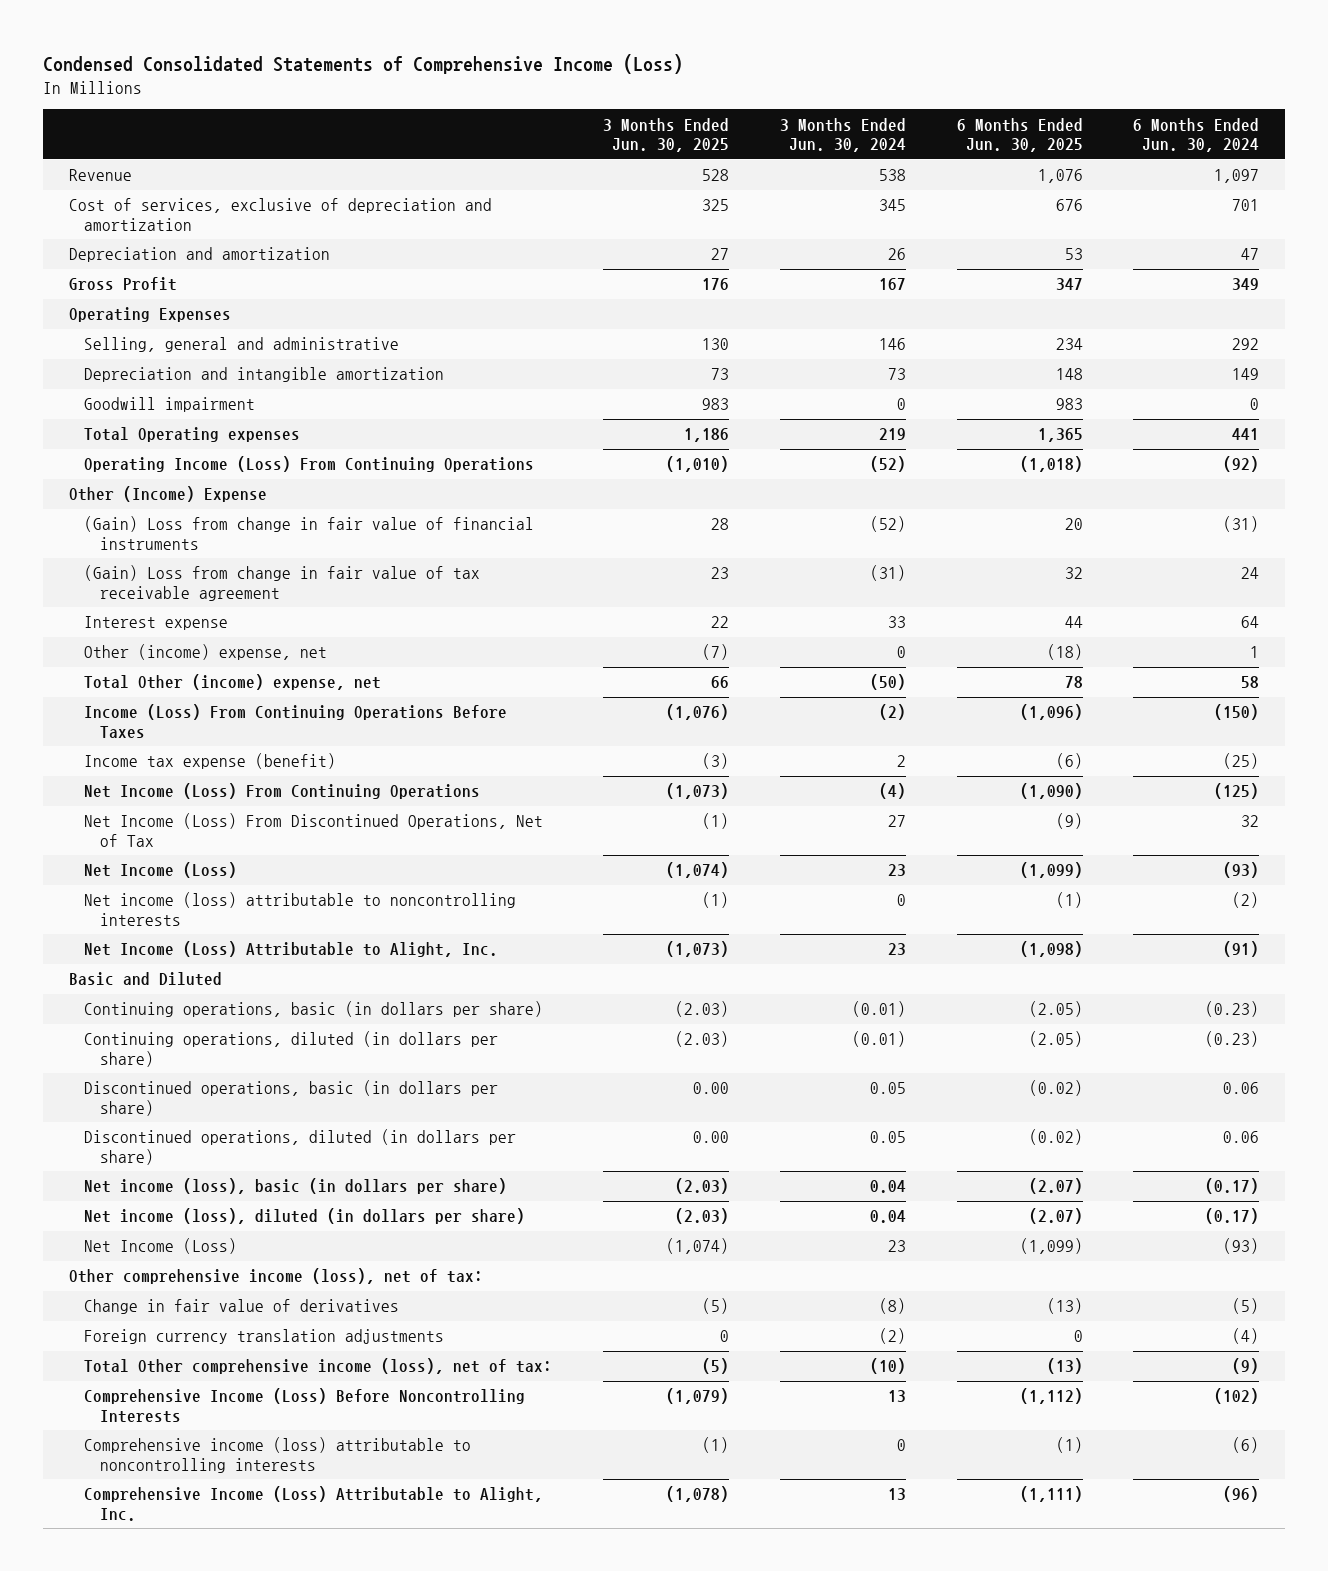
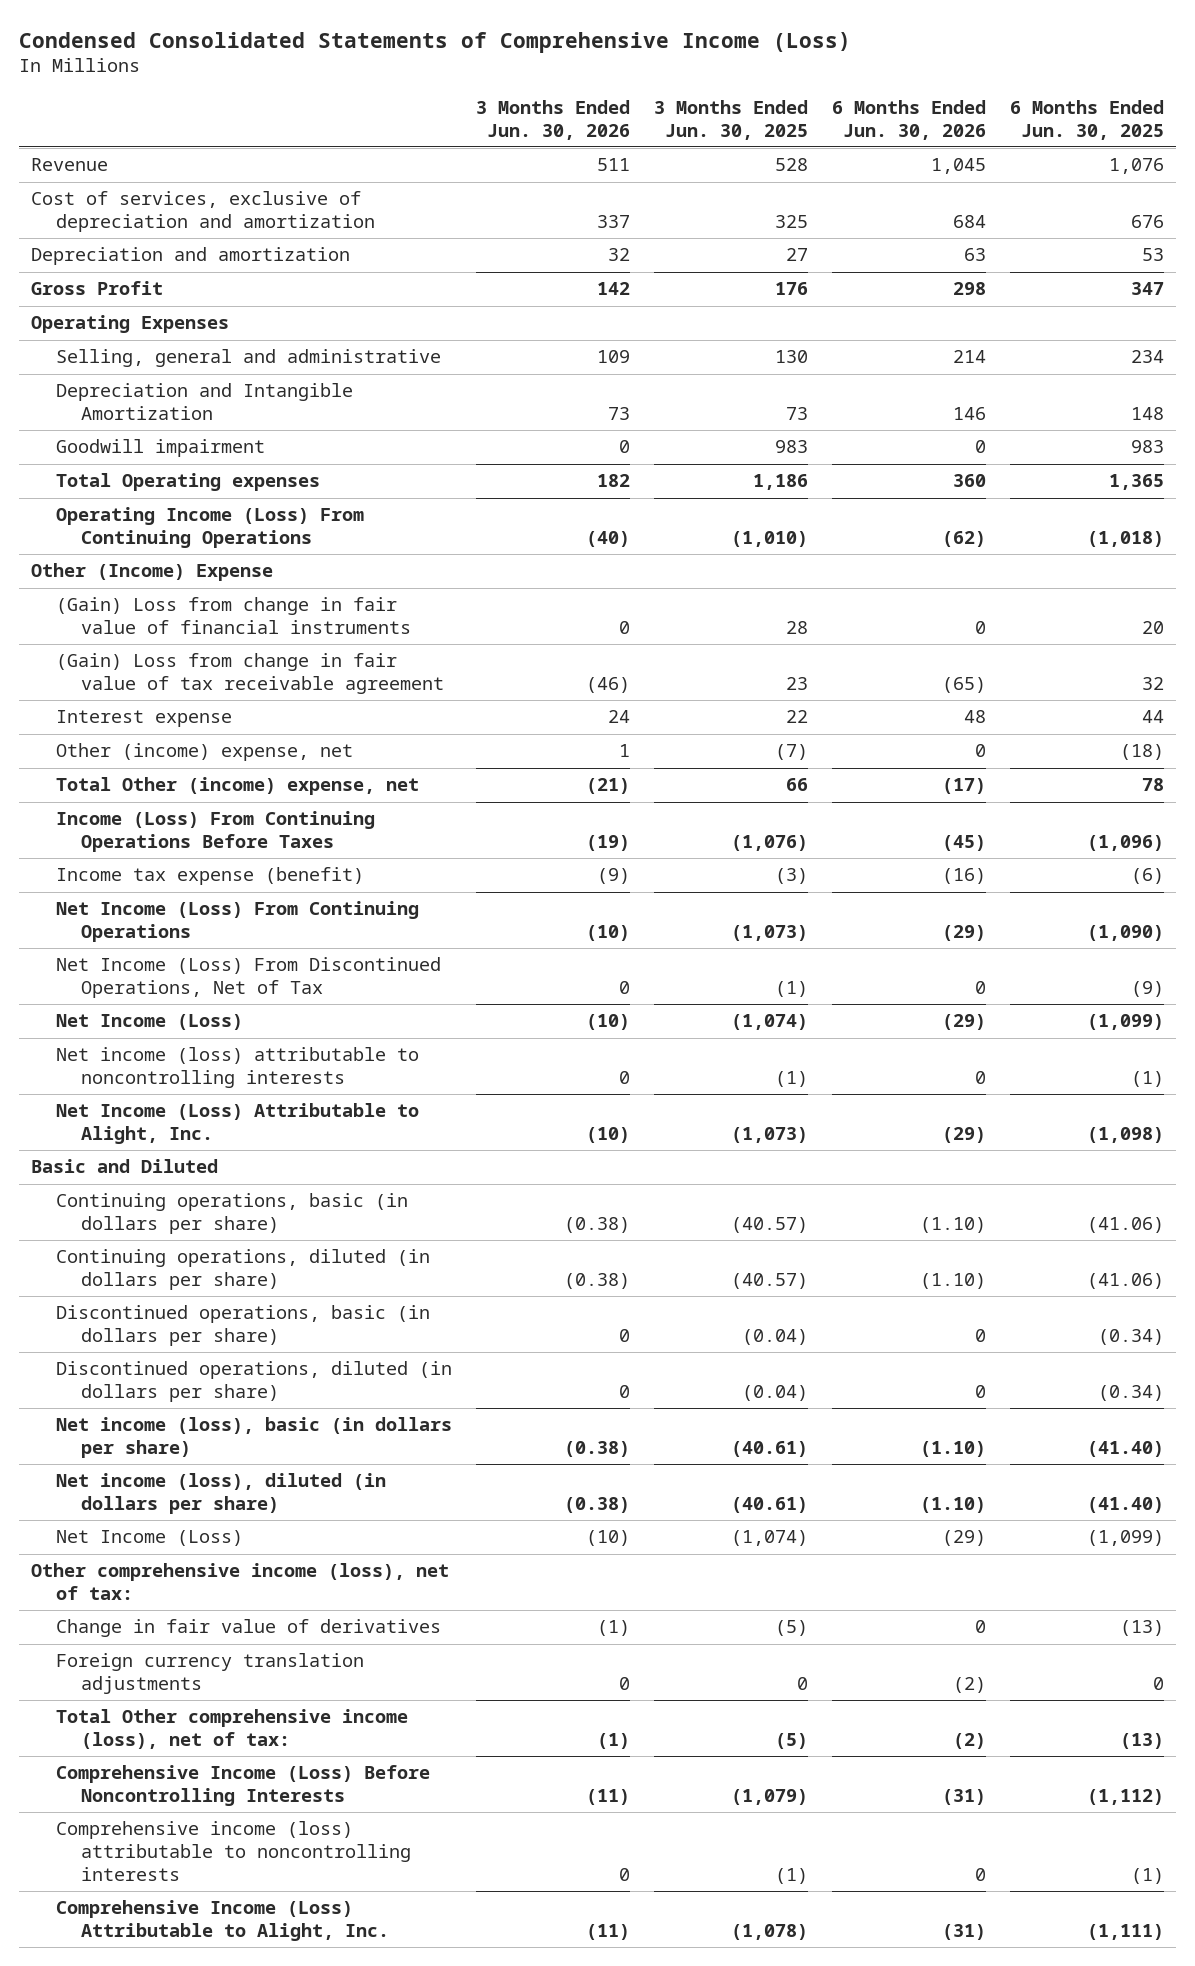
- | 3 Months Ended Jun. 30, 2025 | 3 Months Ended Jun. 30, 2024 | 6 Months Ended Jun. 30, 2025 | 6 Months Ended Jun. 30, 2024
+ | 3 Months Ended Jun. 30, 2026 | 3 Months Ended Jun. 30, 2025 | 6 Months Ended Jun. 30, 2026 | 6 Months Ended Jun. 30, 2025
- Depreciation and intangible amortization | 73 | 73 | 148 | 149
+ Depreciation and Intangible Amortization | 73 | 73 | 146 | 148
- Continuing operations, basic (in dollars per share) | (2.03) | (0.01) | (2.05) | (0.23)
- Continuing operations, diluted (in dollars per share) | (2.03) | (0.01) | (2.05) | (0.23)
- Discontinued operations, basic (in dollars per share) | 0.00 | 0.05 | (0.02) | 0.06
- Discontinued operations, diluted (in dollars per share) | 0.00 | 0.05 | (0.02) | 0.06
- Net income (loss), basic (in dollars per share) | (2.03) | 0.04 | (2.07) | (0.17)
- Net income (loss), diluted (in dollars per share) | (2.03) | 0.04 | (2.07) | (0.17)
+ Continuing operations, basic (in dollars per share) | (0.38) | (40.57) | (1.10) | (41.06)
+ Continuing operations, diluted (in dollars per share) | (0.38) | (40.57) | (1.10) | (41.06)
+ Discontinued operations, basic (in dollars per share) | 0 | (0.04) | 0 | (0.34)
+ Discontinued operations, diluted (in dollars per share) | 0 | (0.04) | 0 | (0.34)
+ Net income (loss), basic (in dollars per share) | (0.38) | (40.61) | (1.10) | (41.40)
+ Net income (loss), diluted (in dollars per share) | (0.38) | (40.61) | (1.10) | (41.40)

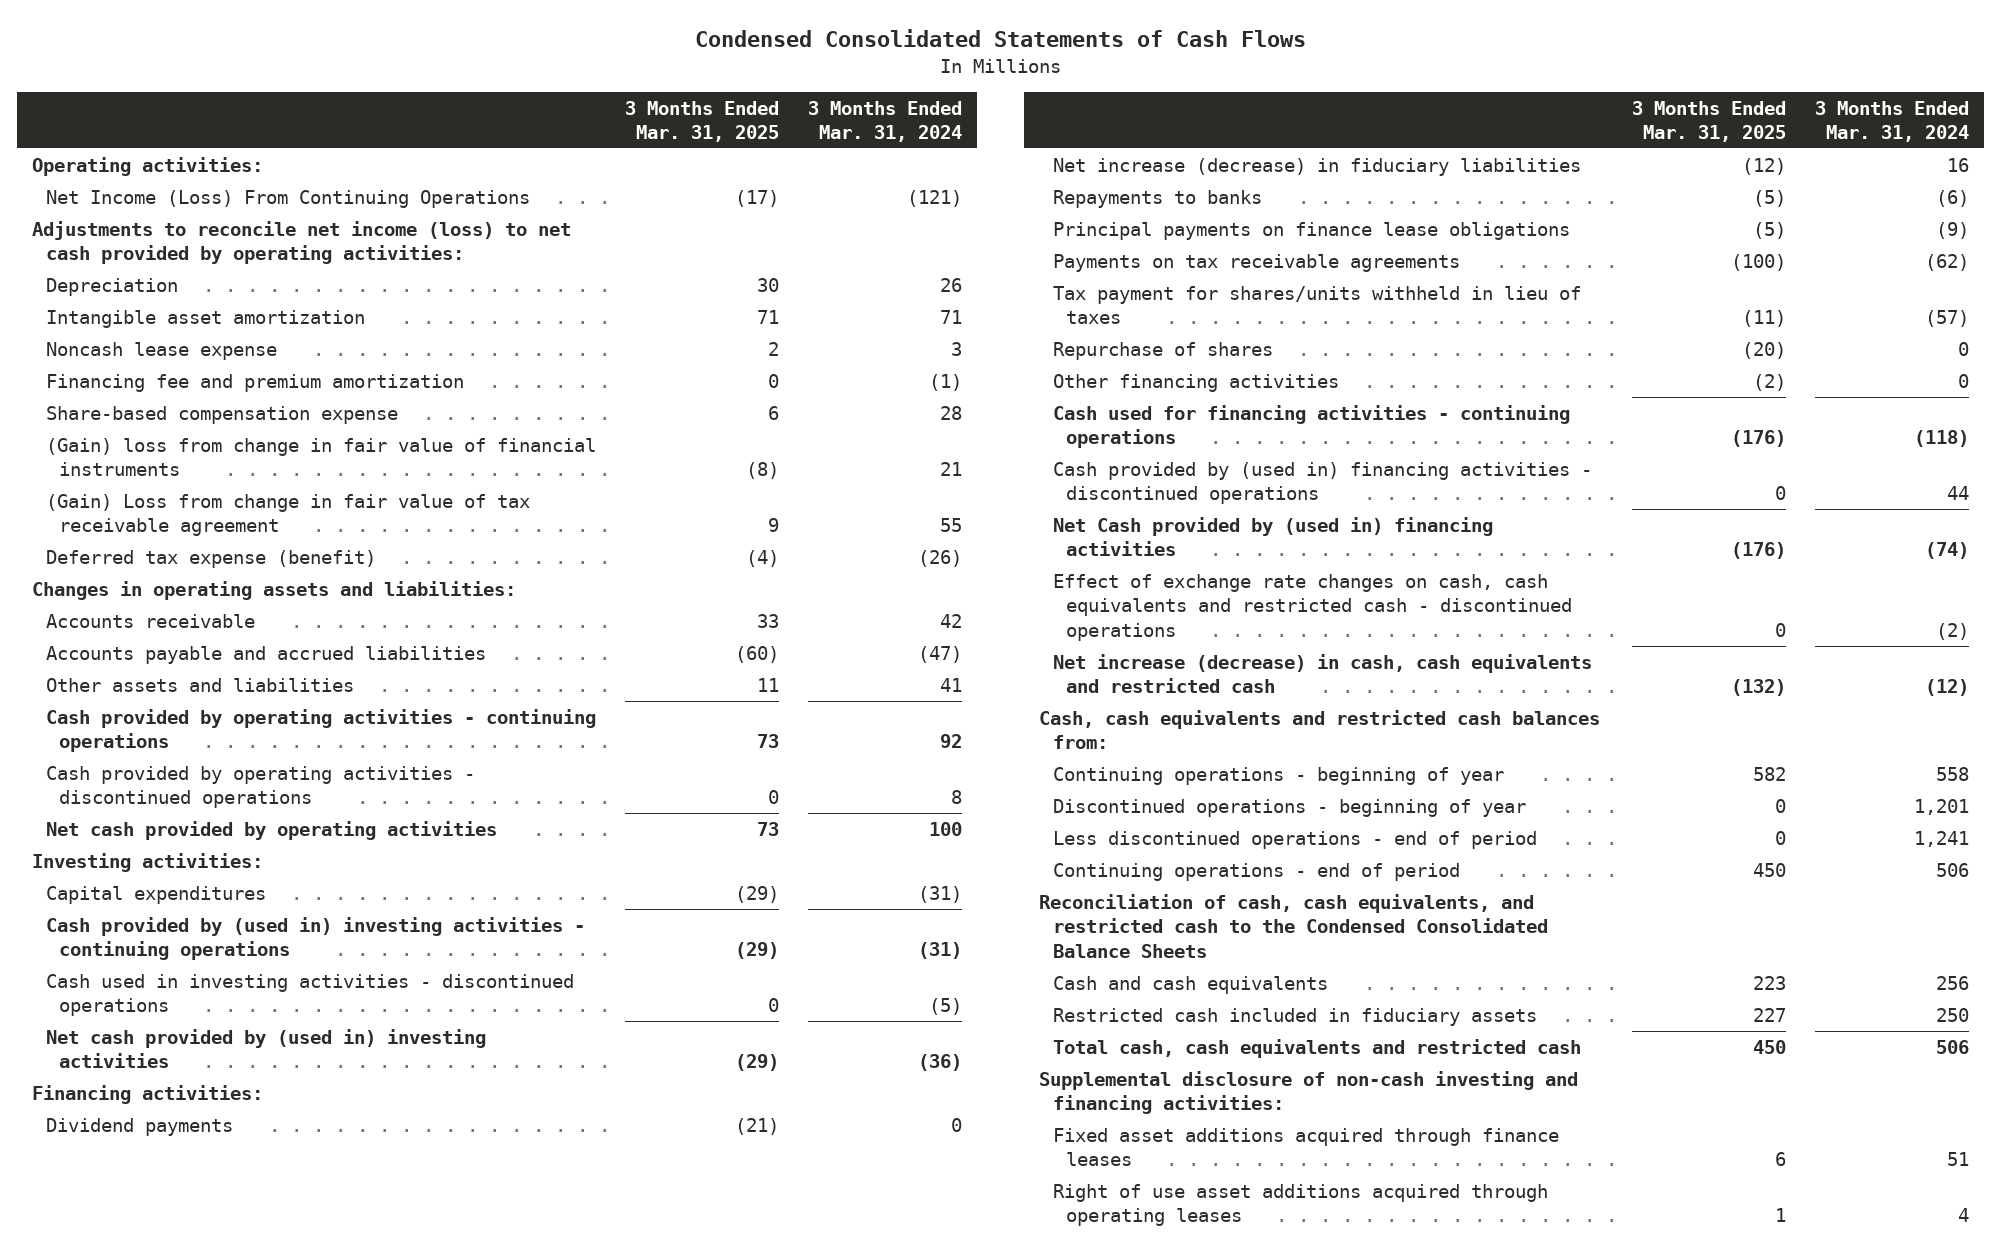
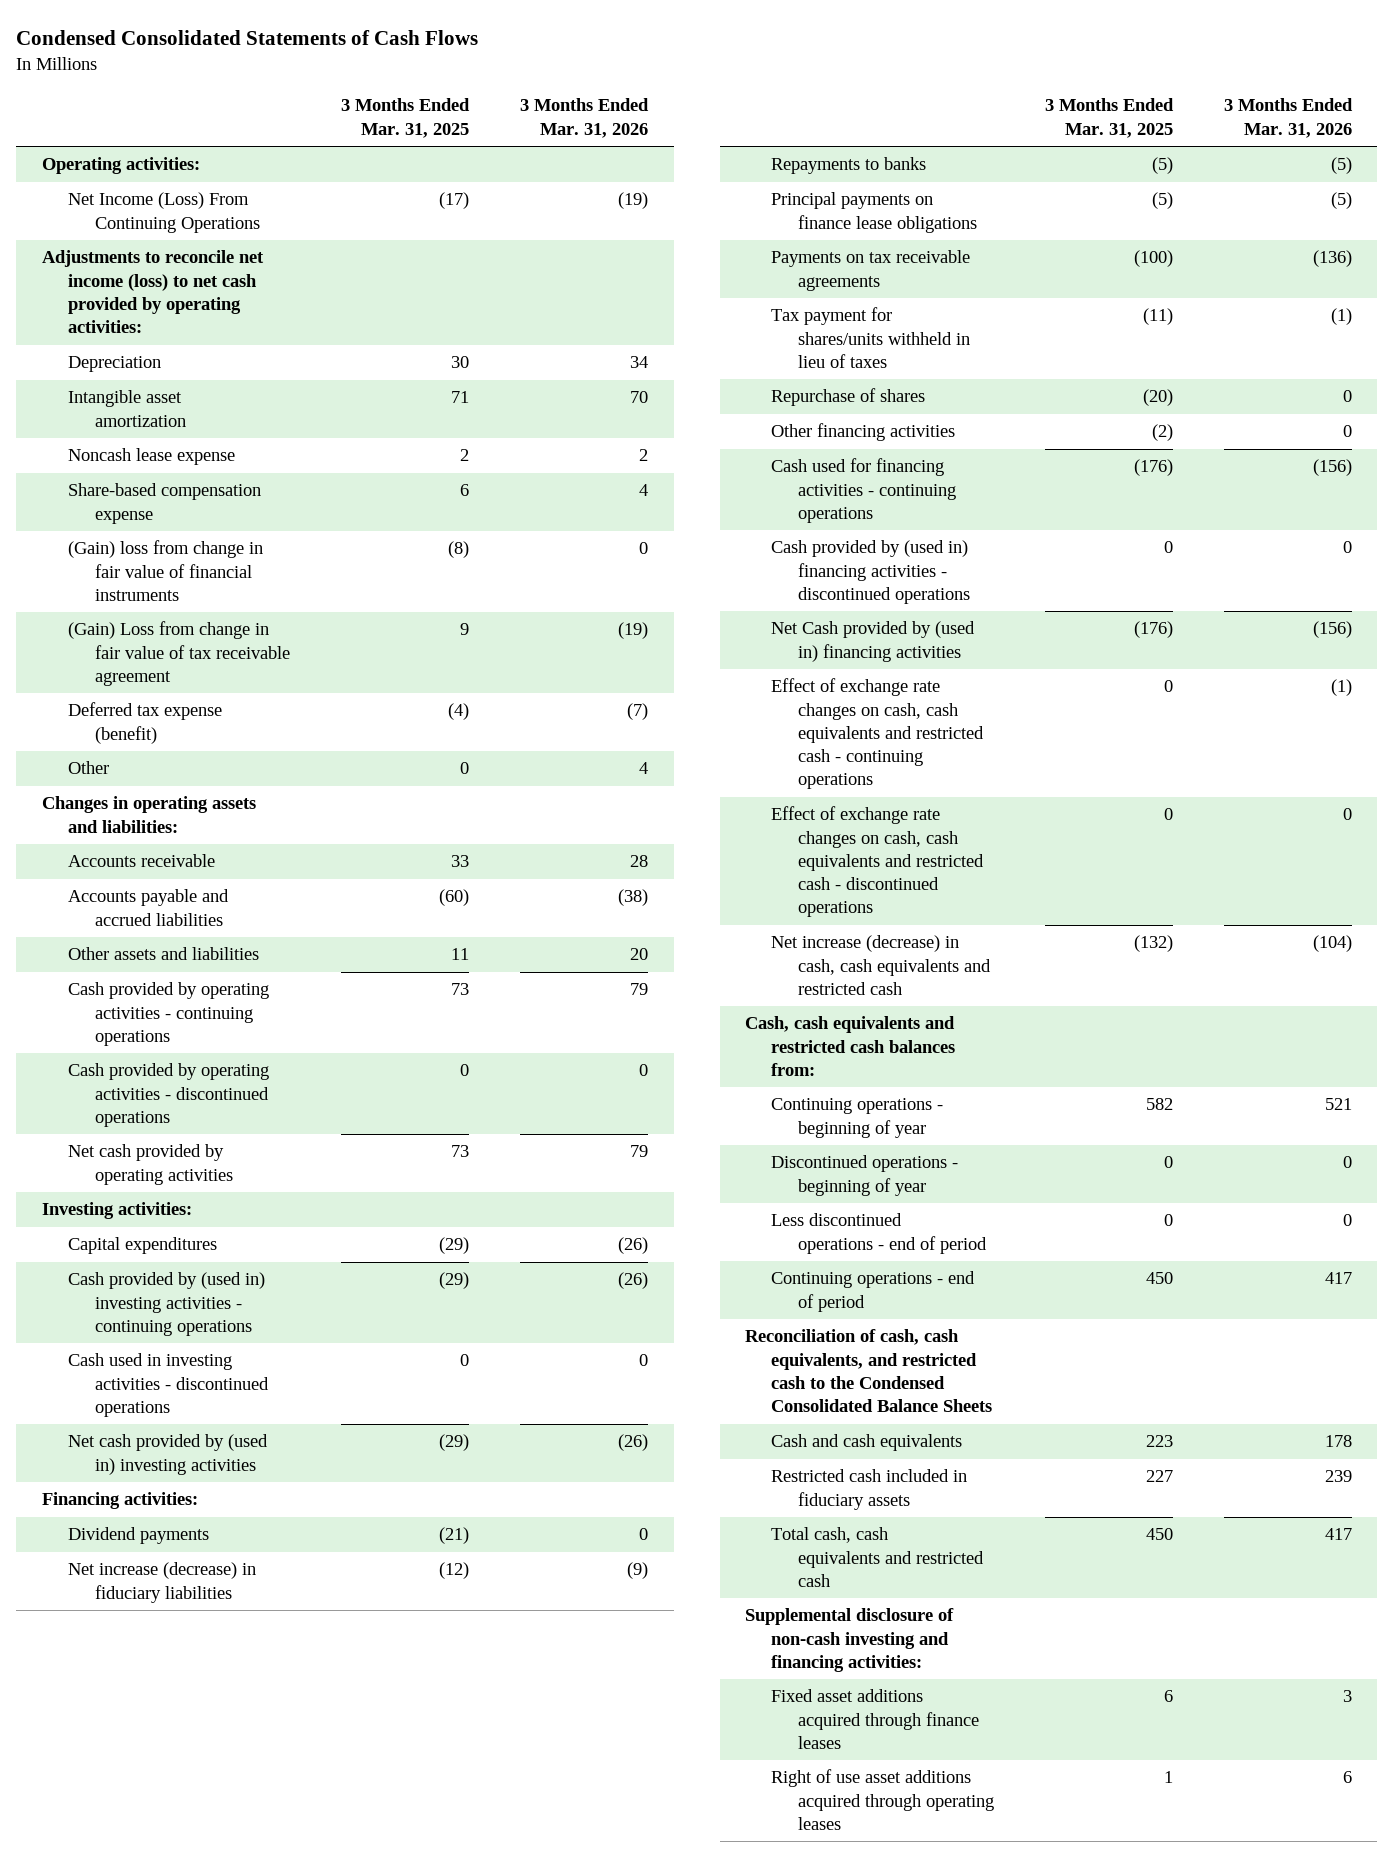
- | 3 Months Ended Mar. 31, 2025 | 3 Months Ended Mar. 31, 2024
+ | 3 Months Ended Mar. 31, 2025 | 3 Months Ended Mar. 31, 2026
- Financing fee and premium amortization | 0 | (1)
+ Other | 0 | 4
+ Effect of exchange rate changes on cash, cash equivalents and restricted cash - continuing operations | 0 | (1)

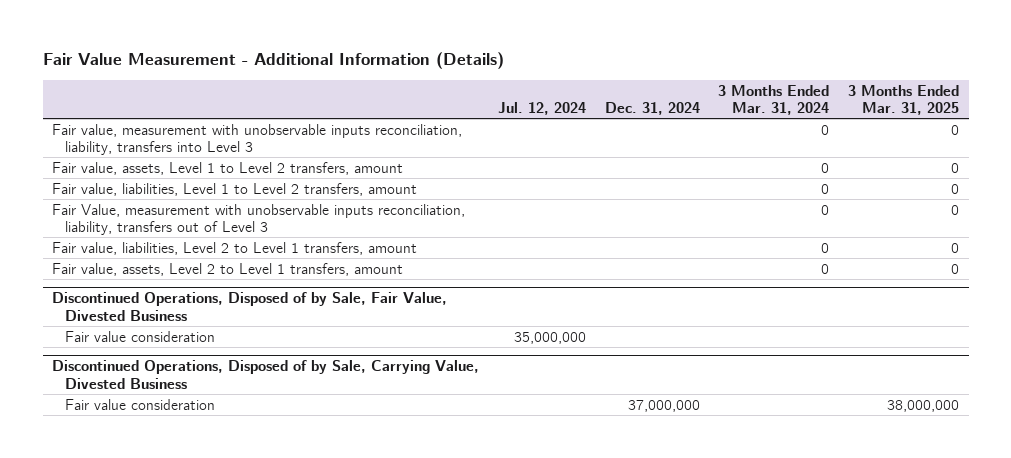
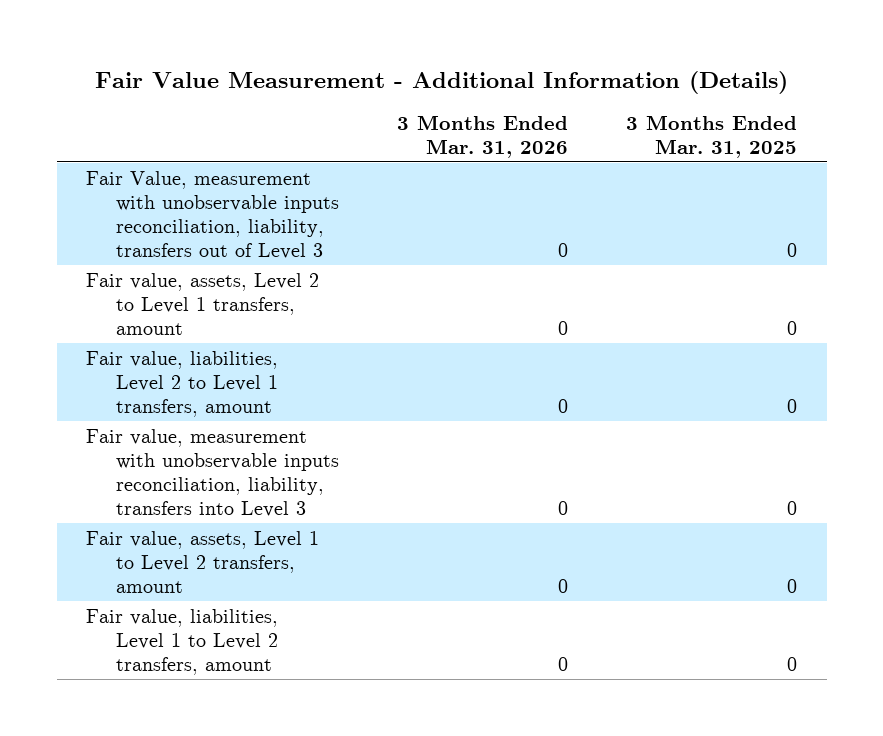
- | Jul. 12, 2024 | Dec. 31, 2024 | 3 Months Ended Mar. 31, 2024 | 3 Months Ended Mar. 31, 2025
+ | 3 Months Ended Mar. 31, 2026 | 3 Months Ended Mar. 31, 2025
moved up: Fair Value, measurement with unobservable inputs reconciliation, liability, transfers out of Level 3 | 0 | 0
moved up: Fair value, assets, Level 2 to Level 1 transfers, amount | 0 | 0
moved up: Fair value, liabilities, Level 2 to Level 1 transfers, amount | 0 | 0
- Discontinued Operations, Disposed of by Sale, Fair Value, Divested Business
- Fair value consideration | 35,000,000 | | |
- Discontinued Operations, Disposed of by Sale, Carrying Value, Divested Business
- Fair value consideration | | 37,000,000 | | 38,000,000

